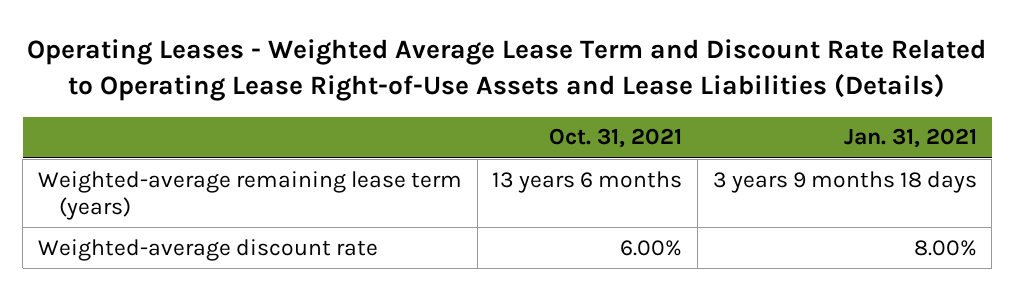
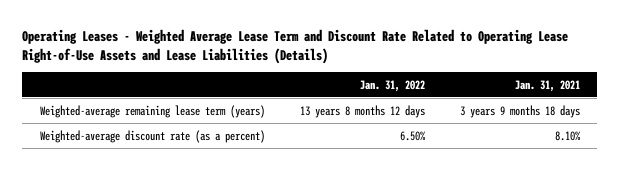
- | Oct. 31, 2021 | Jan. 31, 2021
+ | Jan. 31, 2022 | Jan. 31, 2021
- Weighted-average discount rate | 6.00% | 8.00%
+ Weighted-average discount rate (as a percent) | 6.50% | 8.10%

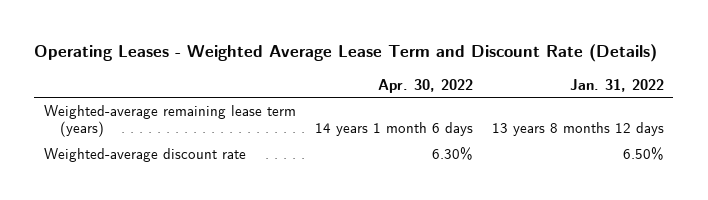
- Operating Leases - Weighted Average Lease Term and Discount Rate Related to Operating Lease Right-of-Use Assets and Lease Liabilities (Details)
+ Operating Leases - Weighted Average Lease Term and Discount Rate (Details)
- | Jan. 31, 2022 | Jan. 31, 2021
+ | Apr. 30, 2022 | Jan. 31, 2022
- Weighted-average discount rate (as a percent) | 6.50% | 8.10%
+ Weighted-average discount rate | 6.30% | 6.50%

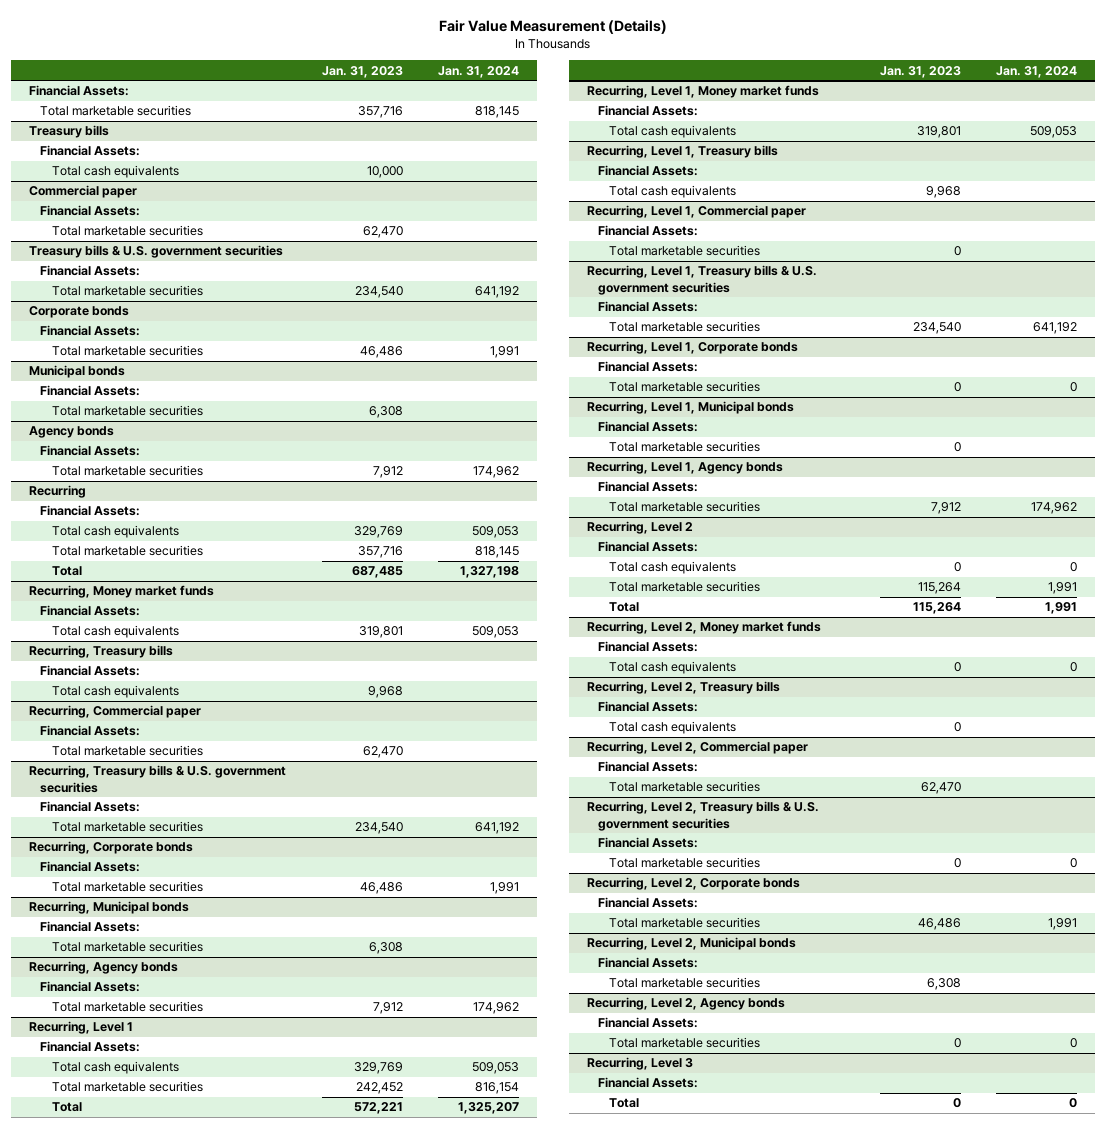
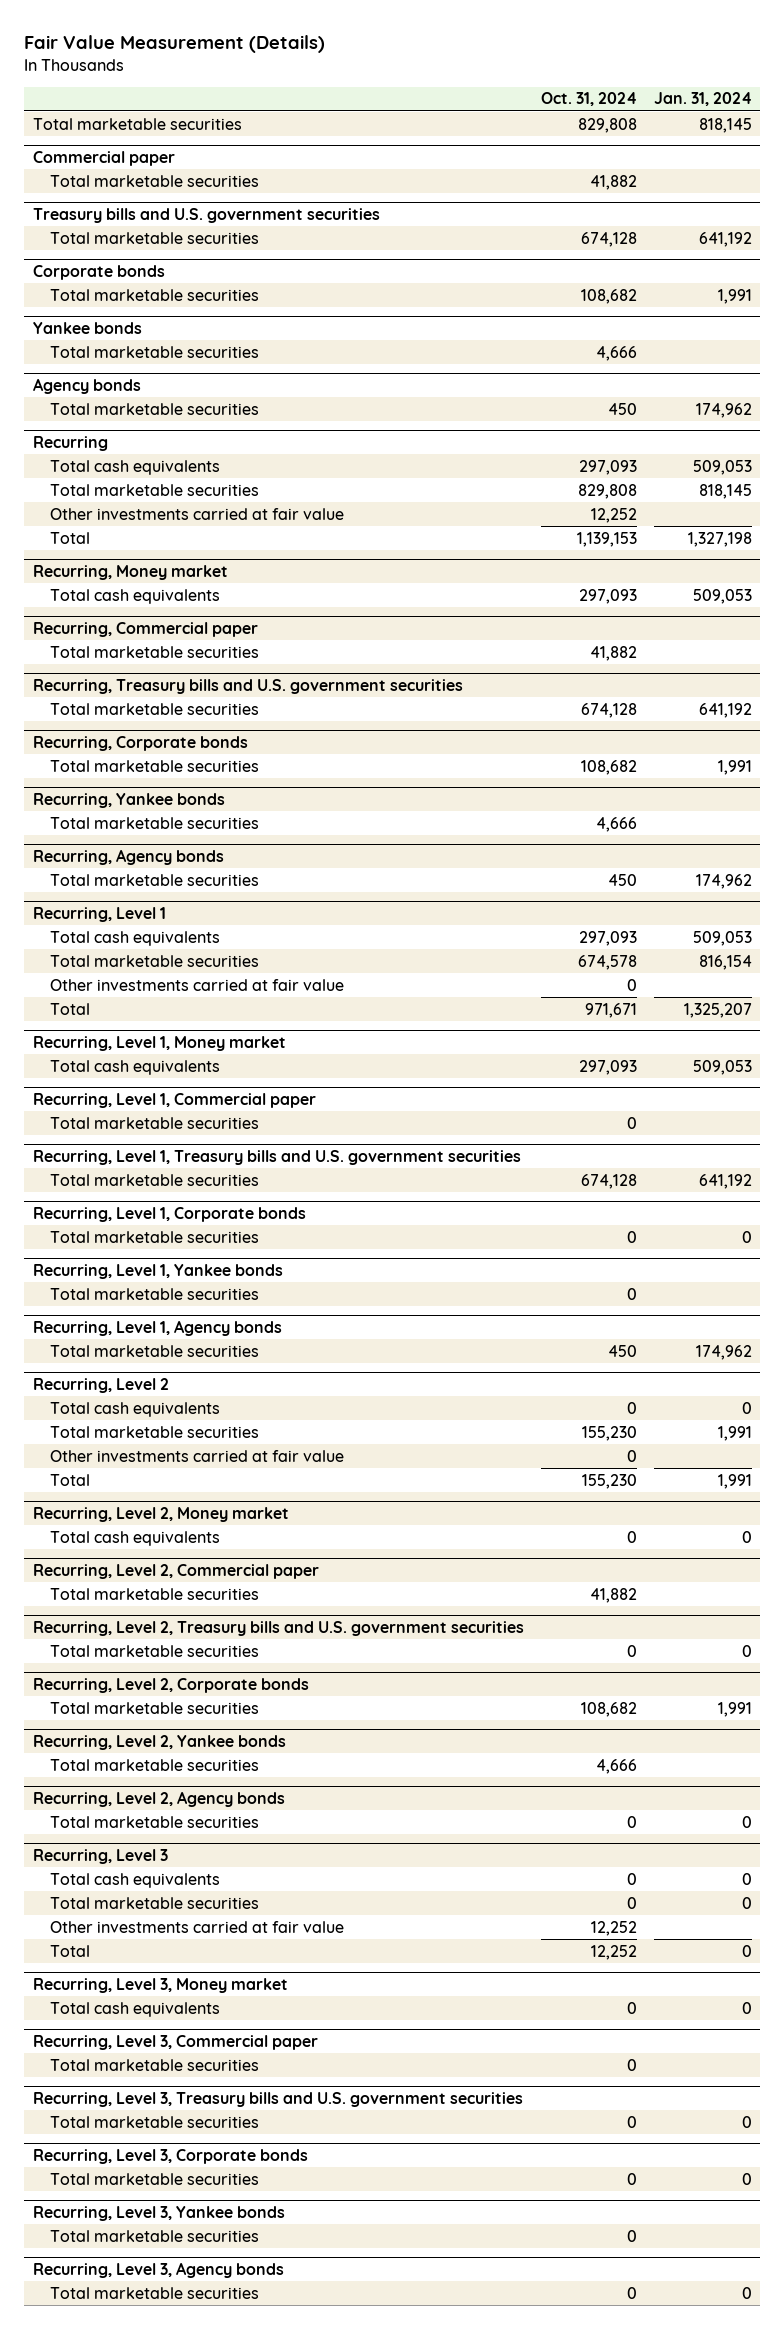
- | Jan. 31, 2023 | Jan. 31, 2024
+ | Oct. 31, 2024 | Jan. 31, 2024
- Financial Assets:
- Treasury bills
- Financial Assets:
- Total cash equivalents | 10,000 |
@ Commercial paper
- Financial Assets:
- Treasury bills & U.S. government securities
- Financial Assets:
+ Treasury bills and U.S. government securities
@ Corporate bonds
- Financial Assets:
- Municipal bonds
- Financial Assets:
+ Yankee bonds
@ Agency bonds
- Financial Assets:
@ Recurring
- Financial Assets:
+ Other investments carried at fair value | 12,252 |
- Recurring, Money market funds
- Financial Assets:
+ Recurring, Money market
- Recurring, Treasury bills
- Financial Assets:
- Total cash equivalents | 9,968 |
@ Recurring, Commercial paper
- Financial Assets:
- Recurring, Treasury bills & U.S. government securities
- Financial Assets:
+ Recurring, Treasury bills and U.S. government securities
@ Recurring, Corporate bonds
- Financial Assets:
- Recurring, Municipal bonds
- Financial Assets:
+ Recurring, Yankee bonds
@ Recurring, Agency bonds
- Financial Assets:
@ Recurring, Level 1
- Financial Assets:
+ Other investments carried at fair value | 0 |
- Recurring, Level 1, Money market funds
- Financial Assets:
+ Recurring, Level 1, Money market
- Recurring, Level 1, Treasury bills
- Financial Assets:
- Total cash equivalents | 9,968 |
@ Recurring, Level 1, Commercial paper
- Financial Assets:
- Recurring, Level 1, Treasury bills & U.S. government securities
- Financial Assets:
+ Recurring, Level 1, Treasury bills and U.S. government securities
@ Recurring, Level 1, Corporate bonds
- Financial Assets:
- Recurring, Level 1, Municipal bonds
- Financial Assets:
+ Recurring, Level 1, Yankee bonds
@ Recurring, Level 1, Agency bonds
- Financial Assets:
@ Recurring, Level 2
- Financial Assets:
+ Other investments carried at fair value | 0 |
- Recurring, Level 2, Money market funds
- Financial Assets:
+ Recurring, Level 2, Money market
- Recurring, Level 2, Treasury bills
- Financial Assets:
- Total cash equivalents | 0 |
@ Recurring, Level 2, Commercial paper
- Financial Assets:
- Recurring, Level 2, Treasury bills & U.S. government securities
- Financial Assets:
+ Recurring, Level 2, Treasury bills and U.S. government securities
@ Recurring, Level 2, Corporate bonds
- Financial Assets:
- Recurring, Level 2, Municipal bonds
- Financial Assets:
+ Recurring, Level 2, Yankee bonds
@ Recurring, Level 2, Agency bonds
- Financial Assets:
@ Recurring, Level 3
- Financial Assets:
+ Total cash equivalents | 0 | 0
+ Total marketable securities | 0 | 0
+ Other investments carried at fair value | 12,252 |
+ Recurring, Level 3, Money market
+ Total cash equivalents | 0 | 0
+ Recurring, Level 3, Commercial paper
+ Total marketable securities | 0 |
+ Recurring, Level 3, Treasury bills and U.S. government securities
+ Total marketable securities | 0 | 0
+ Recurring, Level 3, Corporate bonds
+ Total marketable securities | 0 | 0
+ Recurring, Level 3, Yankee bonds
+ Total marketable securities | 0 |
+ Recurring, Level 3, Agency bonds
+ Total marketable securities | 0 | 0

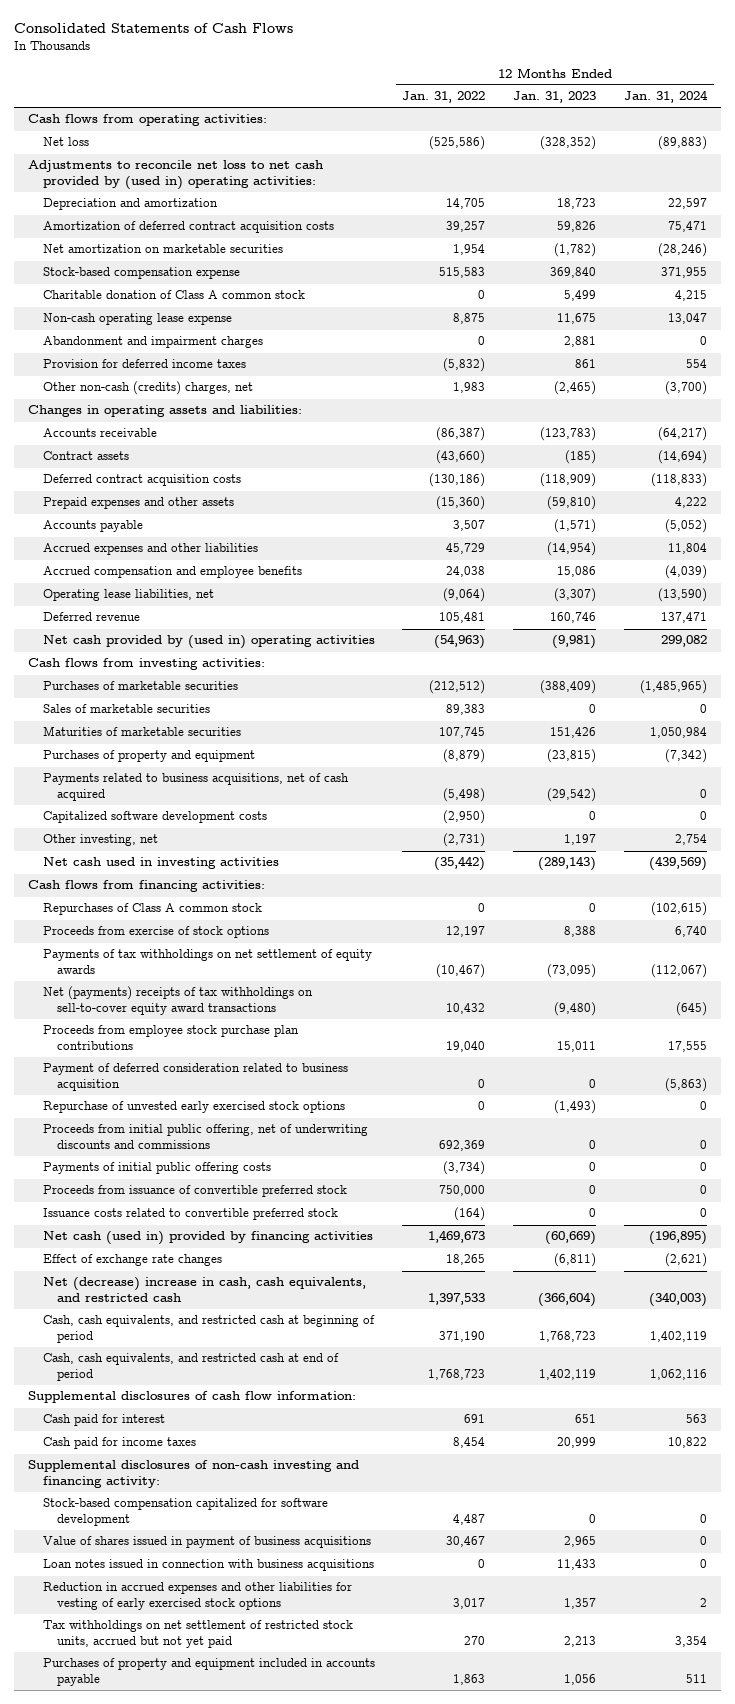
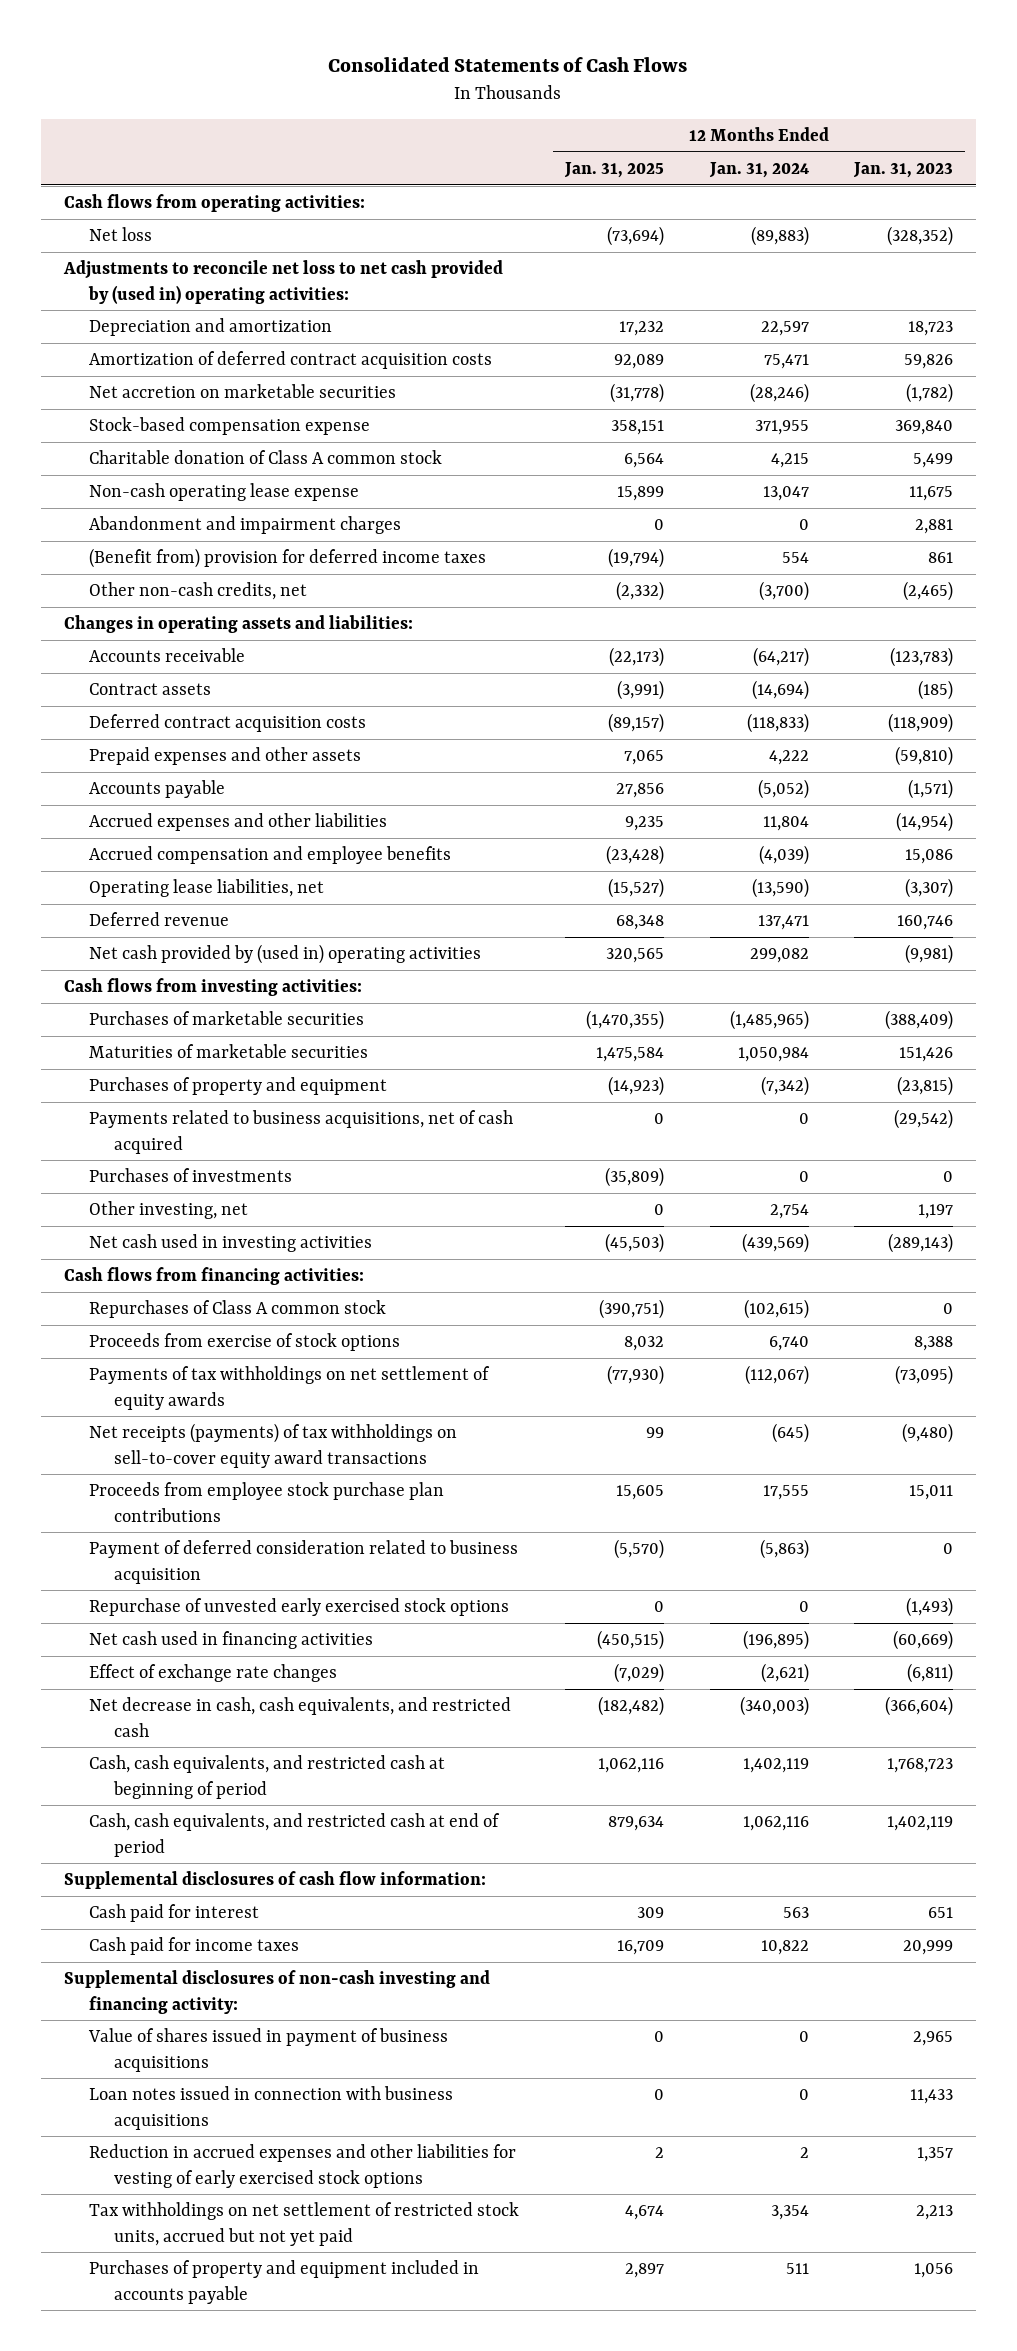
- | 12 Months Ended Jan. 31, 2022 | 12 Months Ended Jan. 31, 2023 | 12 Months Ended Jan. 31, 2024
+ | 12 Months Ended Jan. 31, 2025 | 12 Months Ended Jan. 31, 2024 | 12 Months Ended Jan. 31, 2023
- Net amortization on marketable securities | 1,954 | (1,782) | (28,246)
+ Net accretion on marketable securities | (31,778) | (28,246) | (1,782)
- Provision for deferred income taxes | (5,832) | 861 | 554
- Other non-cash (credits) charges, net | 1,983 | (2,465) | (3,700)
+ (Benefit from) provision for deferred income taxes | (19,794) | 554 | 861
+ Other non-cash credits, net | (2,332) | (3,700) | (2,465)
- Sales of marketable securities | 89,383 | 0 | 0
- Capitalized software development costs | (2,950) | 0 | 0
+ Purchases of investments | (35,809) | 0 | 0
- Net (payments) receipts of tax withholdings on sell-to-cover equity award transactions | 10,432 | (9,480) | (645)
+ Net receipts (payments) of tax withholdings on sell-to-cover equity award transactions | 99 | (645) | (9,480)
- Proceeds from initial public offering, net of underwriting discounts and commissions | 692,369 | 0 | 0
- Payments of initial public offering costs | (3,734) | 0 | 0
- Proceeds from issuance of convertible preferred stock | 750,000 | 0 | 0
- Issuance costs related to convertible preferred stock | (164) | 0 | 0
- Net cash (used in) provided by financing activities | 1,469,673 | (60,669) | (196,895)
+ Net cash used in financing activities | (450,515) | (196,895) | (60,669)
- Net (decrease) increase in cash, cash equivalents, and restricted cash | 1,397,533 | (366,604) | (340,003)
+ Net decrease in cash, cash equivalents, and restricted cash | (182,482) | (340,003) | (366,604)
- Stock-based compensation capitalized for software development | 4,487 | 0 | 0

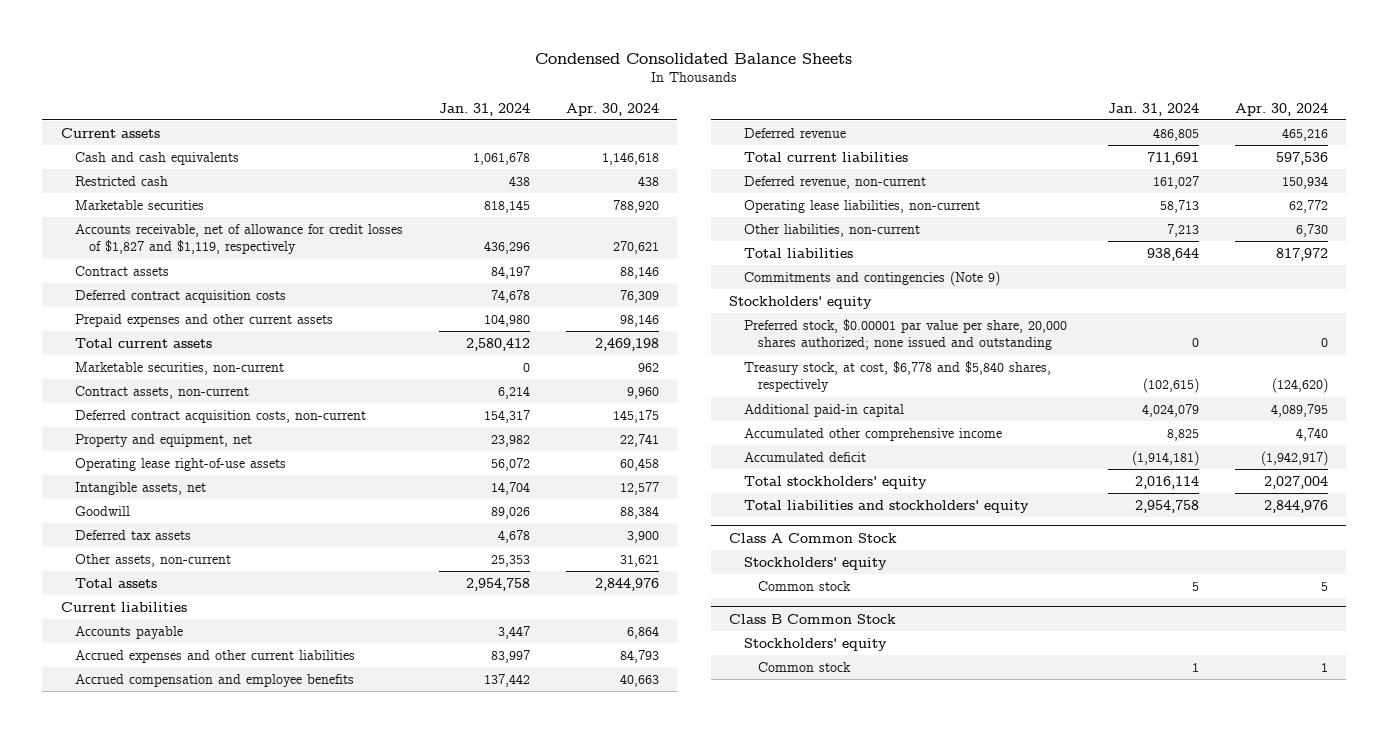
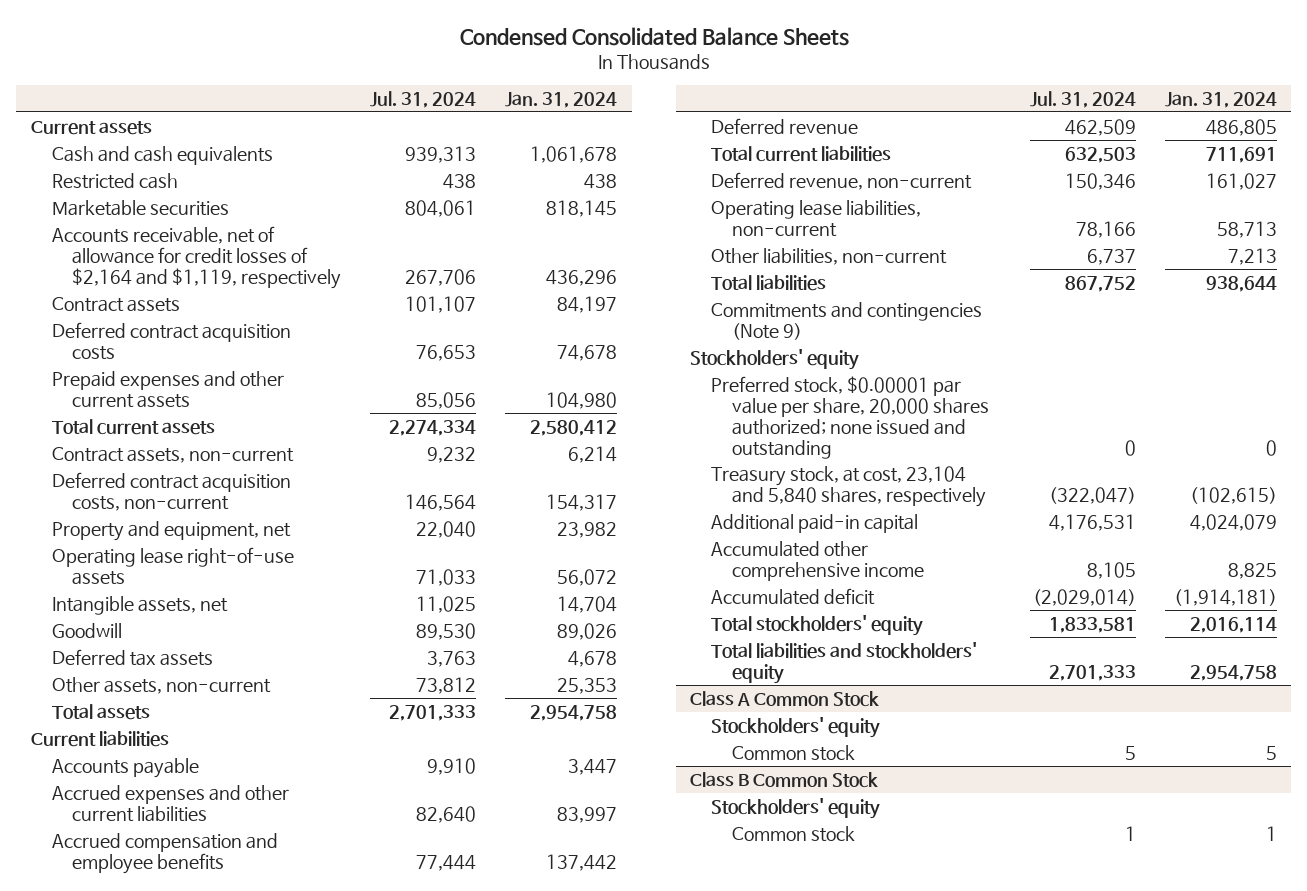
- | Jan. 31, 2024 | Apr. 30, 2024
+ | Jul. 31, 2024 | Jan. 31, 2024
- Accounts receivable, net of allowance for credit losses of $1,827 and $1,119, respectively | 436,296 | 270,621
+ Accounts receivable, net of allowance for credit losses of $2,164 and $1,119, respectively | 267,706 | 436,296
- Marketable securities, non-current | 0 | 962
- Treasury stock, at cost, $6,778 and $5,840 shares, respectively | (102,615) | (124,620)
+ Treasury stock, at cost, 23,104 and 5,840 shares, respectively | (322,047) | (102,615)

